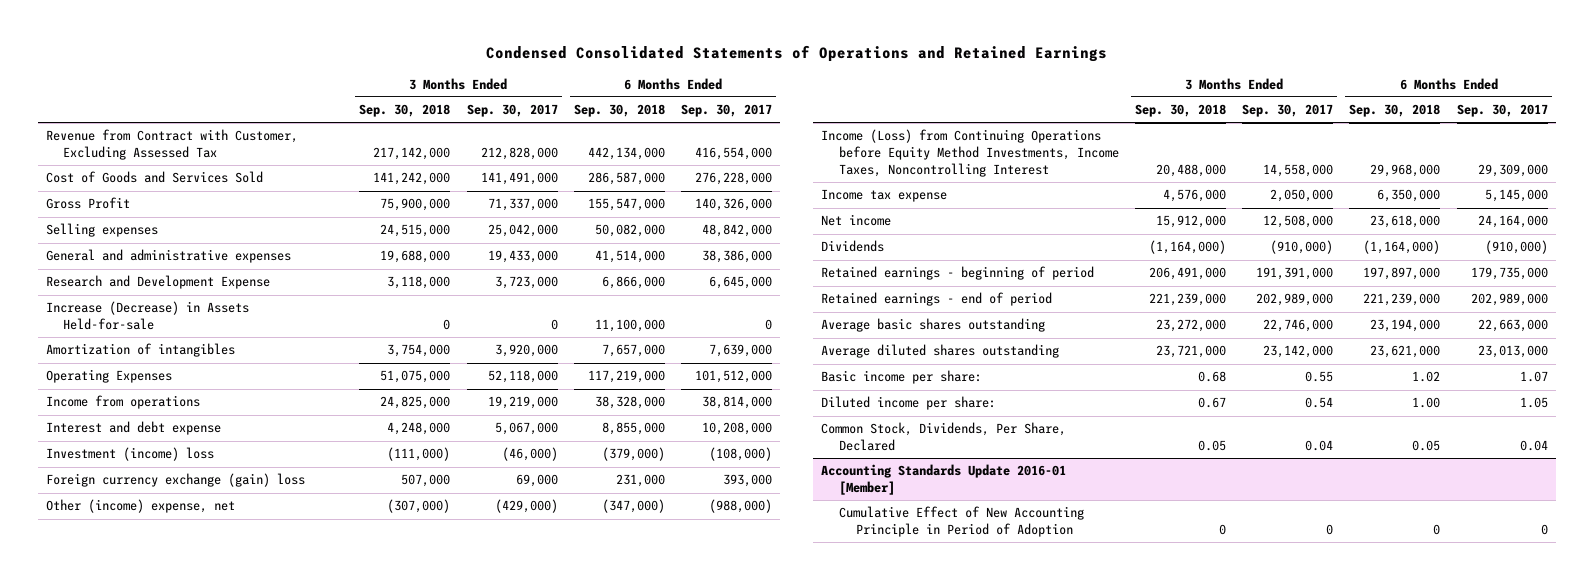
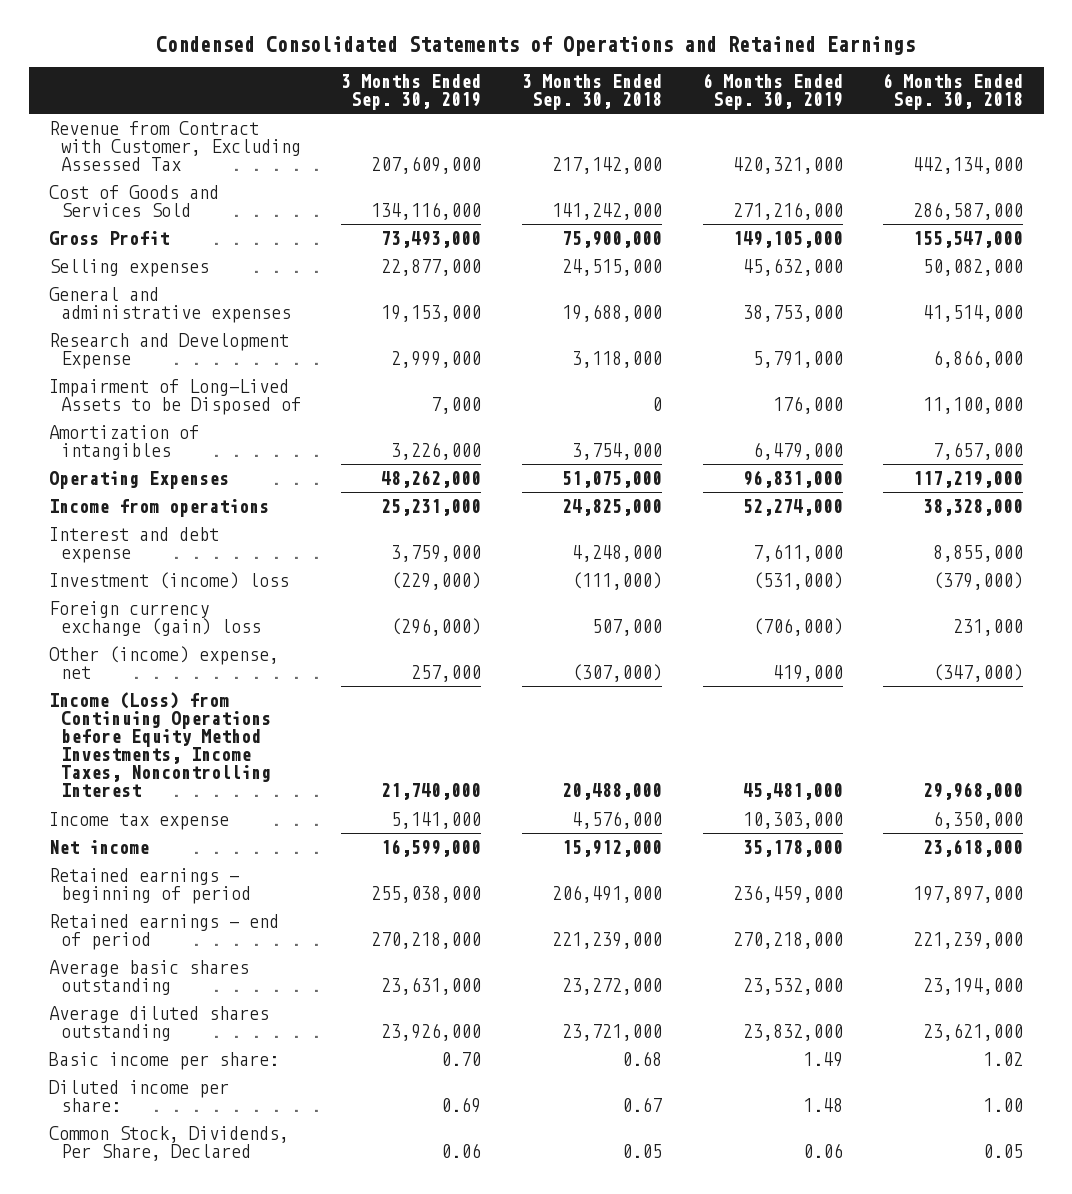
- | 3 Months Ended Sep. 30, 2018 | 3 Months Ended Sep. 30, 2017 | 6 Months Ended Sep. 30, 2018 | 6 Months Ended Sep. 30, 2017
+ | 3 Months Ended Sep. 30, 2019 | 3 Months Ended Sep. 30, 2018 | 6 Months Ended Sep. 30, 2019 | 6 Months Ended Sep. 30, 2018
- Increase (Decrease) in Assets Held-for-sale | 0 | 0 | 11,100,000 | 0
+ Impairment of Long-Lived Assets to be Disposed of | 7,000 | 0 | 176,000 | 11,100,000
- Dividends | (1,164,000) | (910,000) | (1,164,000) | (910,000)
- Accounting Standards Update 2016-01 [Member]
- Cumulative Effect of New Accounting Principle in Period of Adoption | 0 | 0 | 0 | 0

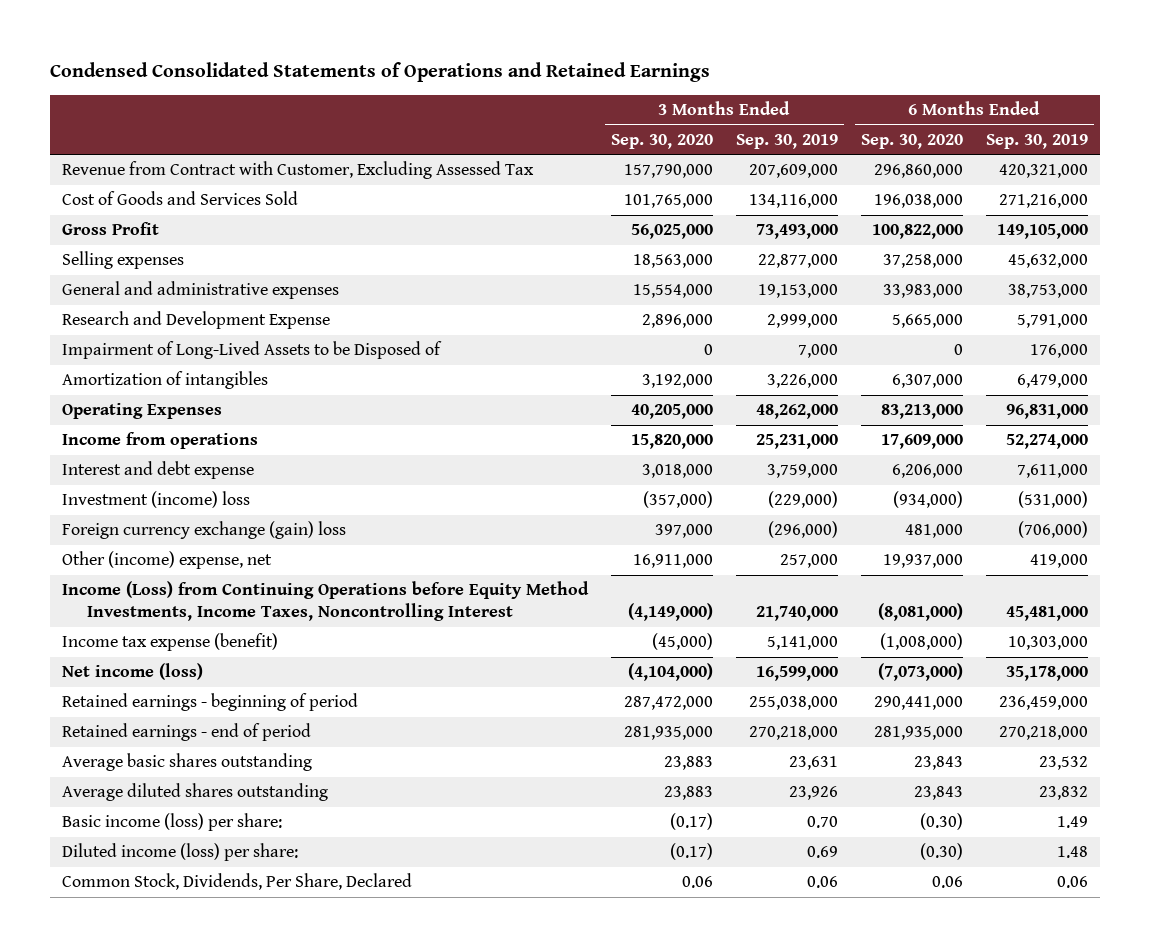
- | 3 Months Ended Sep. 30, 2019 | 3 Months Ended Sep. 30, 2018 | 6 Months Ended Sep. 30, 2019 | 6 Months Ended Sep. 30, 2018
+ | 3 Months Ended Sep. 30, 2020 | 3 Months Ended Sep. 30, 2019 | 6 Months Ended Sep. 30, 2020 | 6 Months Ended Sep. 30, 2019
- Income tax expense | 5,141,000 | 4,576,000 | 10,303,000 | 6,350,000
- Net income | 16,599,000 | 15,912,000 | 35,178,000 | 23,618,000
+ Income tax expense (benefit) | (45,000) | 5,141,000 | (1,008,000) | 10,303,000
+ Net income (loss) | (4,104,000) | 16,599,000 | (7,073,000) | 35,178,000
- Average basic shares outstanding | 23,631,000 | 23,272,000 | 23,532,000 | 23,194,000
- Average diluted shares outstanding | 23,926,000 | 23,721,000 | 23,832,000 | 23,621,000
- Basic income per share: | 0.70 | 0.68 | 1.49 | 1.02
- Diluted income per share: | 0.69 | 0.67 | 1.48 | 1.00
+ Average basic shares outstanding | 23,883 | 23,631 | 23,843 | 23,532
+ Average diluted shares outstanding | 23,883 | 23,926 | 23,843 | 23,832
+ Basic income (loss) per share: | (0.17) | 0.70 | (0.30) | 1.49
+ Diluted income (loss) per share: | (0.17) | 0.69 | (0.30) | 1.48

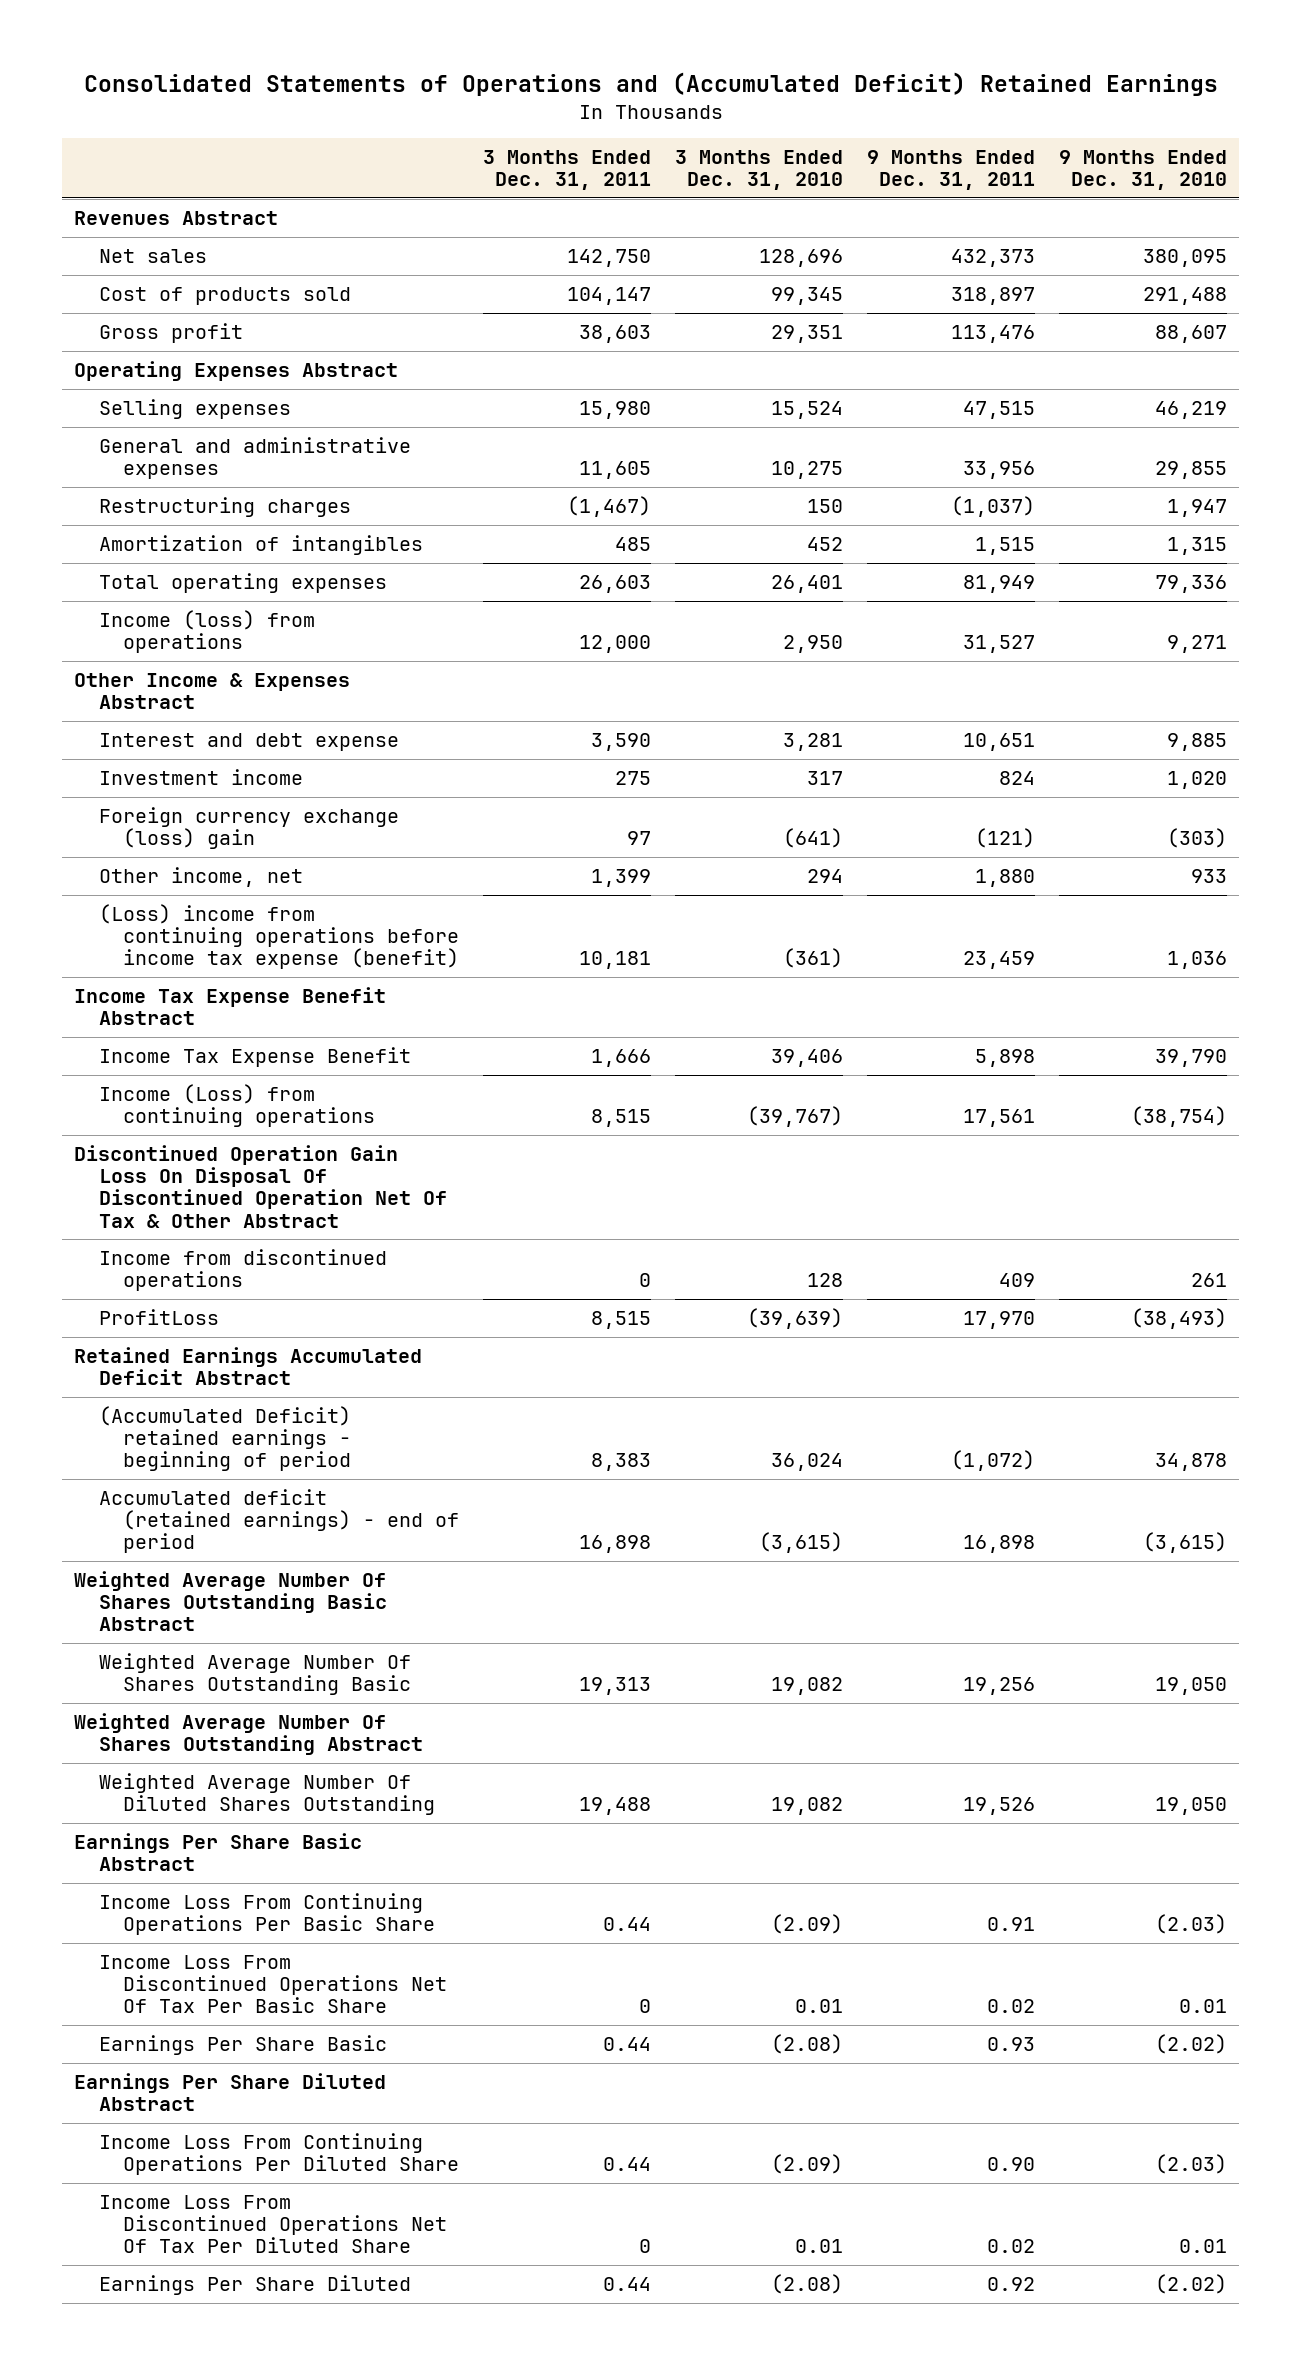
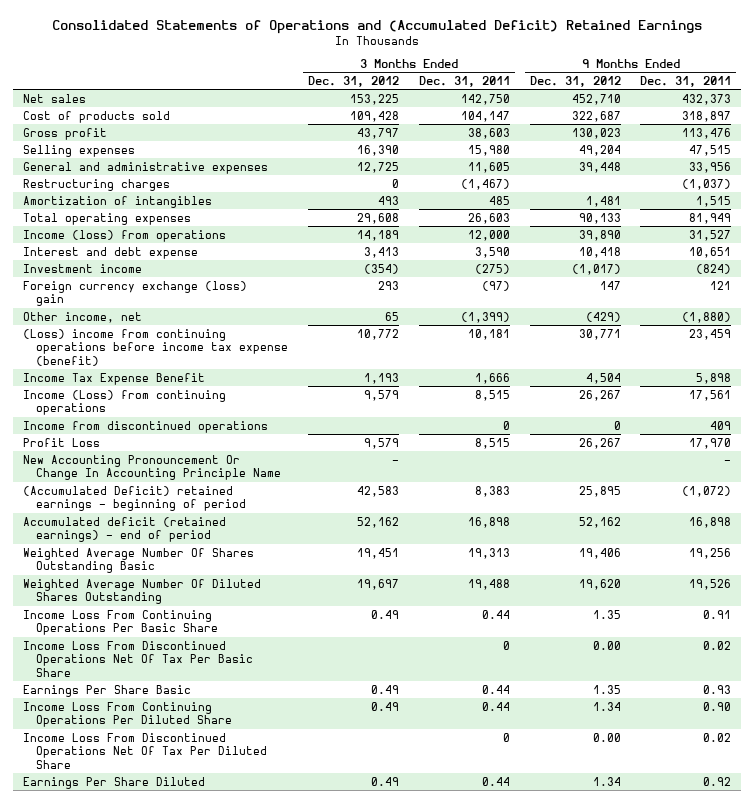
- | 3 Months Ended Dec. 31, 2011 | 3 Months Ended Dec. 31, 2010 | 9 Months Ended Dec. 31, 2011 | 9 Months Ended Dec. 31, 2010
+ | 3 Months Ended Dec. 31, 2012 | 3 Months Ended Dec. 31, 2011 | 9 Months Ended Dec. 31, 2012 | 9 Months Ended Dec. 31, 2011
- Revenues Abstract
- Operating Expenses Abstract
- Other Income & Expenses Abstract
- Investment income | 275 | 317 | 824 | 1,020
- Foreign currency exchange (loss) gain | 97 | (641) | (121) | (303)
- Other income, net | 1,399 | 294 | 1,880 | 933
+ Investment income | (354) | (275) | (1,017) | (824)
+ Foreign currency exchange (loss) gain | 293 | (97) | 147 | 121
+ Other income, net | 65 | (1,399) | (429) | (1,880)
- Income Tax Expense Benefit Abstract
- Discontinued Operation Gain Loss On Disposal Of Discontinued Operation Net Of Tax & Other Abstract
- ProfitLoss | 8,515 | (39,639) | 17,970 | (38,493)
- Retained Earnings Accumulated Deficit Abstract
+ Profit Loss | 9,579 | 8,515 | 26,267 | 17,970
+ New Accounting Pronouncement Or Change In Accounting Principle Name | - | | | -
- Weighted Average Number Of Shares Outstanding Basic Abstract
- Weighted Average Number Of Shares Outstanding Abstract
- Earnings Per Share Basic Abstract
- Earnings Per Share Diluted Abstract

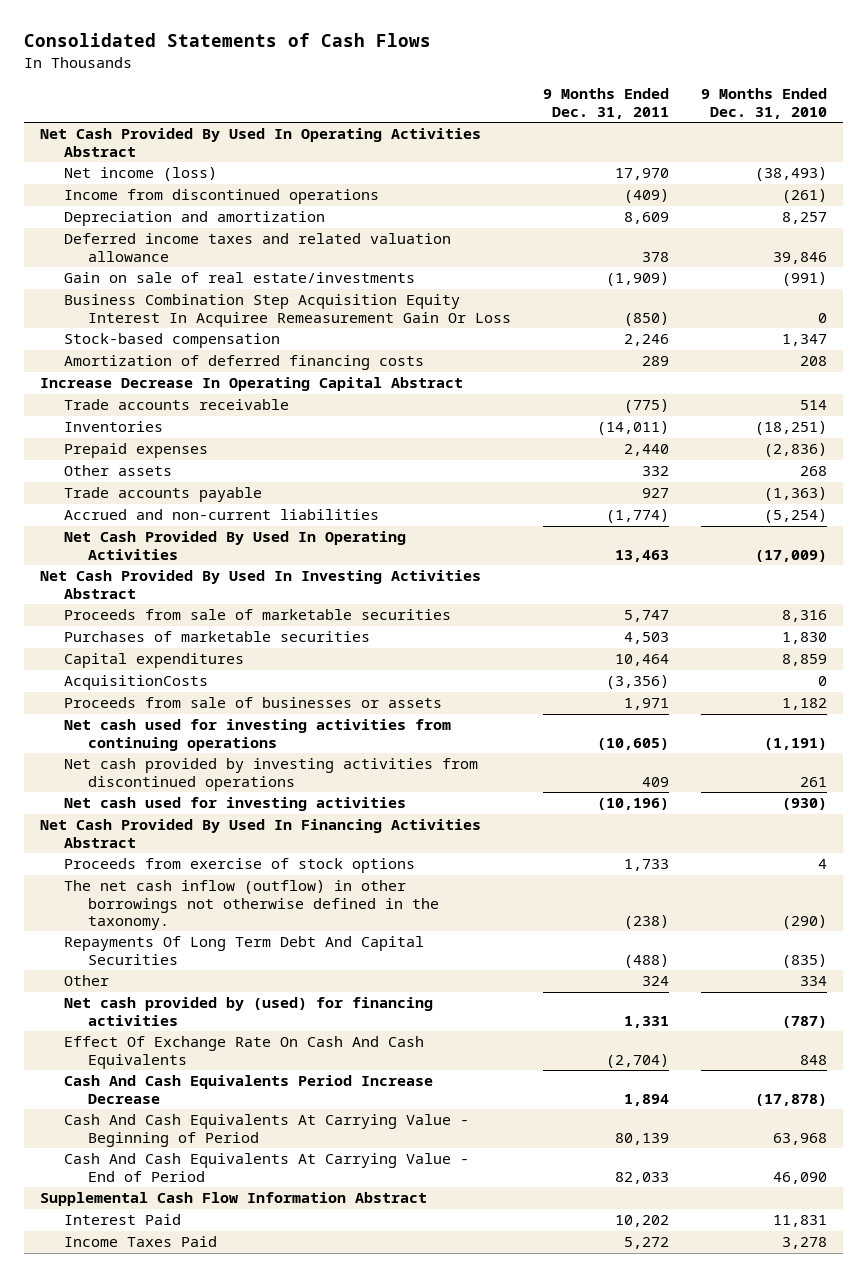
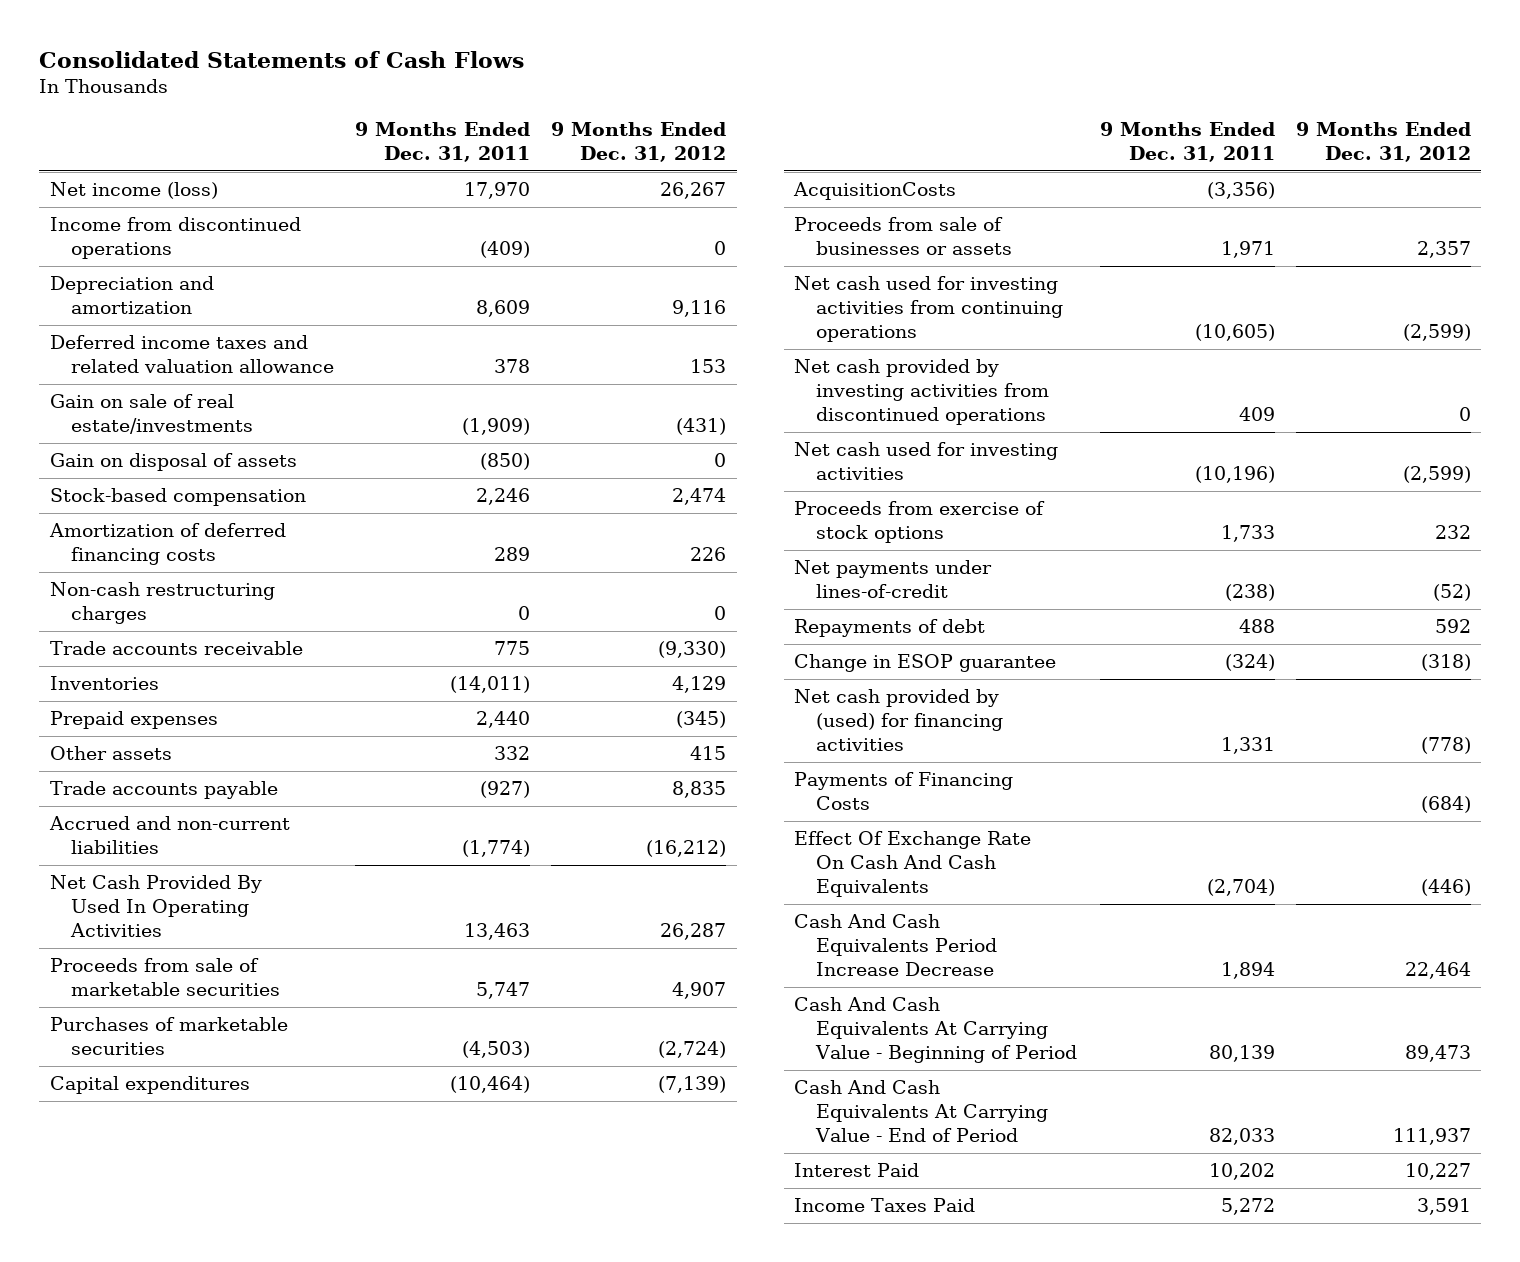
- | 9 Months Ended Dec. 31, 2011 | 9 Months Ended Dec. 31, 2010
+ | 9 Months Ended Dec. 31, 2011 | 9 Months Ended Dec. 31, 2012
- Net Cash Provided By Used In Operating Activities Abstract
- Business Combination Step Acquisition Equity Interest In Acquiree Remeasurement Gain Or Loss | (850) | 0
+ Gain on disposal of assets | (850) | 0
- Increase Decrease In Operating Capital Abstract
- Trade accounts receivable | (775) | 514
+ Non-cash restructuring charges | 0 | 0
+ Trade accounts receivable | 775 | (9,330)
- Trade accounts payable | 927 | (1,363)
+ Trade accounts payable | (927) | 8,835
- Net Cash Provided By Used In Investing Activities Abstract
- Purchases of marketable securities | 4,503 | 1,830
- Capital expenditures | 10,464 | 8,859
+ Purchases of marketable securities | (4,503) | (2,724)
+ Capital expenditures | (10,464) | (7,139)
- Net Cash Provided By Used In Financing Activities Abstract
- The net cash inflow (outflow) in other borrowings not otherwise defined in the taxonomy. | (238) | (290)
- Repayments Of Long Term Debt And Capital Securities | (488) | (835)
- Other | 324 | 334
+ Net payments under lines-of-credit | (238) | (52)
+ Repayments of debt | 488 | 592
+ Change in ESOP guarantee | (324) | (318)
+ Payments of Financing Costs | | (684)
- Supplemental Cash Flow Information Abstract

